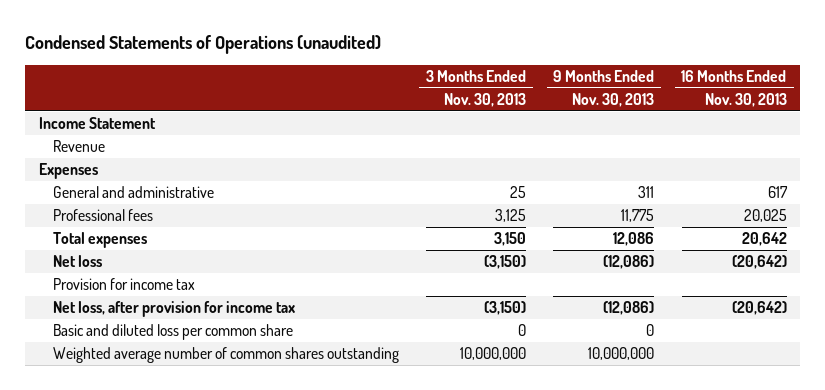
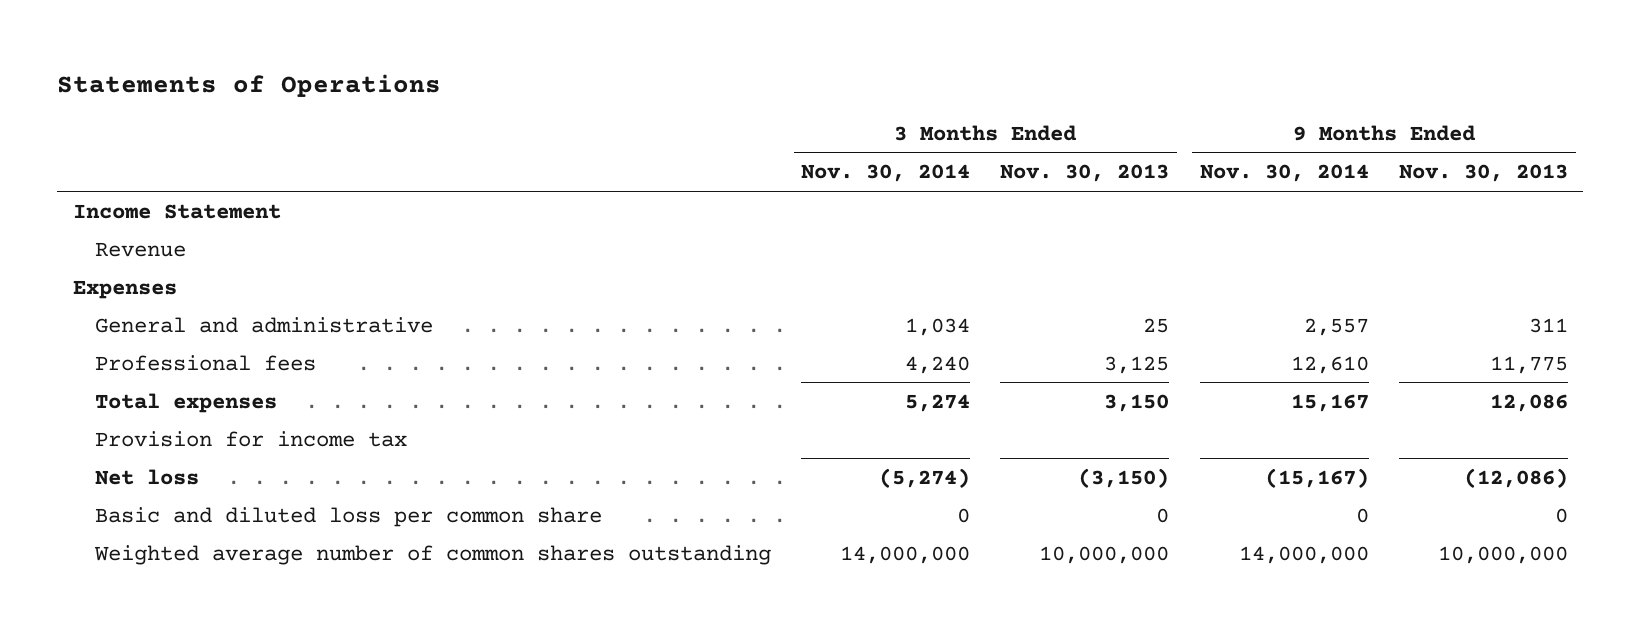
- Condensed Statements of Operations (unaudited)
+ Statements of Operations
- | 3 Months Ended Nov. 30, 2013 | 9 Months Ended Nov. 30, 2013 | 16 Months Ended Nov. 30, 2013
+ | 3 Months Ended Nov. 30, 2014 | 3 Months Ended Nov. 30, 2013 | 9 Months Ended Nov. 30, 2014 | 9 Months Ended Nov. 30, 2013
- Net loss, after provision for income tax | (3,150) | (12,086) | (20,642)
moved down: Net loss | (5,274) | (3,150) | (15,167) | (12,086)

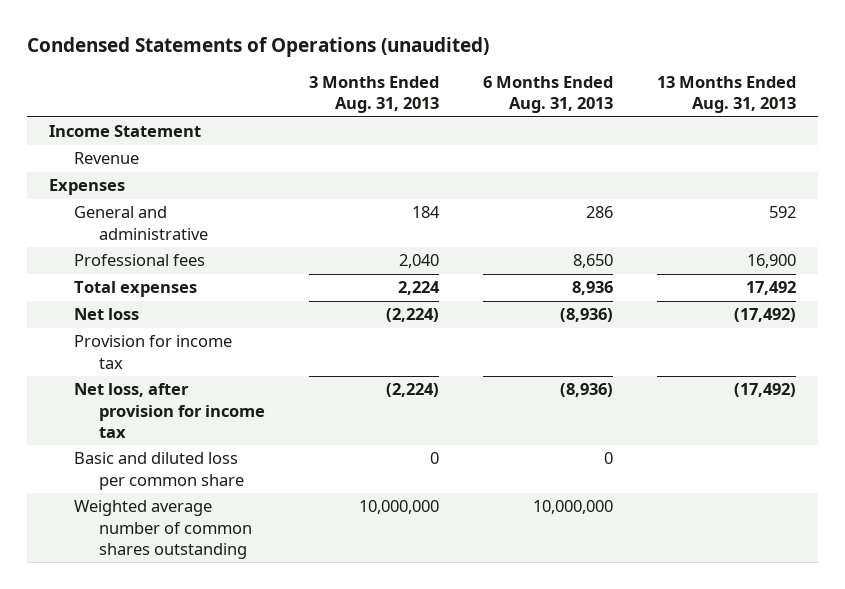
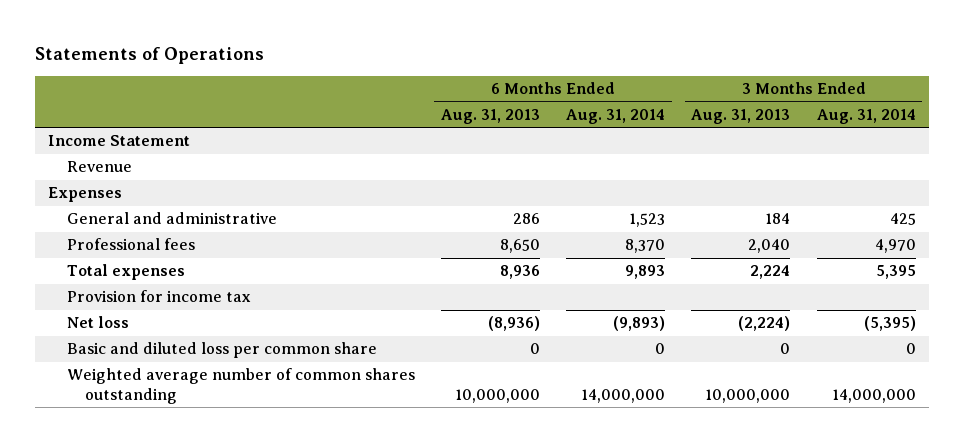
- Condensed Statements of Operations (unaudited)
+ Statements of Operations
- | 3 Months Ended Aug. 31, 2013 | 6 Months Ended Aug. 31, 2013 | 13 Months Ended Aug. 31, 2013
+ | 6 Months Ended Aug. 31, 2013 | 6 Months Ended Aug. 31, 2014 | 3 Months Ended Aug. 31, 2013 | 3 Months Ended Aug. 31, 2014
- Net loss, after provision for income tax | (2,224) | (8,936) | (17,492)
moved down: Net loss | (8,936) | (9,893) | (2,224) | (5,395)

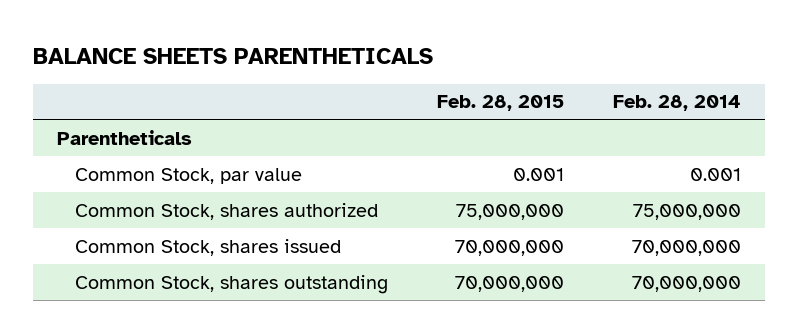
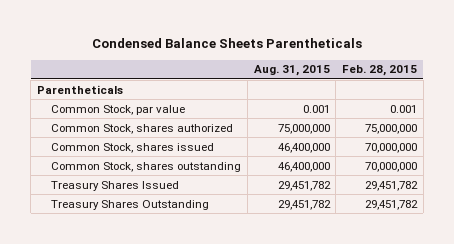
- BALANCE SHEETS PARENTHETICALS
+ Condensed Balance Sheets Parentheticals
- | Feb. 28, 2015 | Feb. 28, 2014
+ | Aug. 31, 2015 | Feb. 28, 2015
+ Treasury Shares Issued | 29,451,782 | 29,451,782
+ Treasury Shares Outstanding | 29,451,782 | 29,451,782

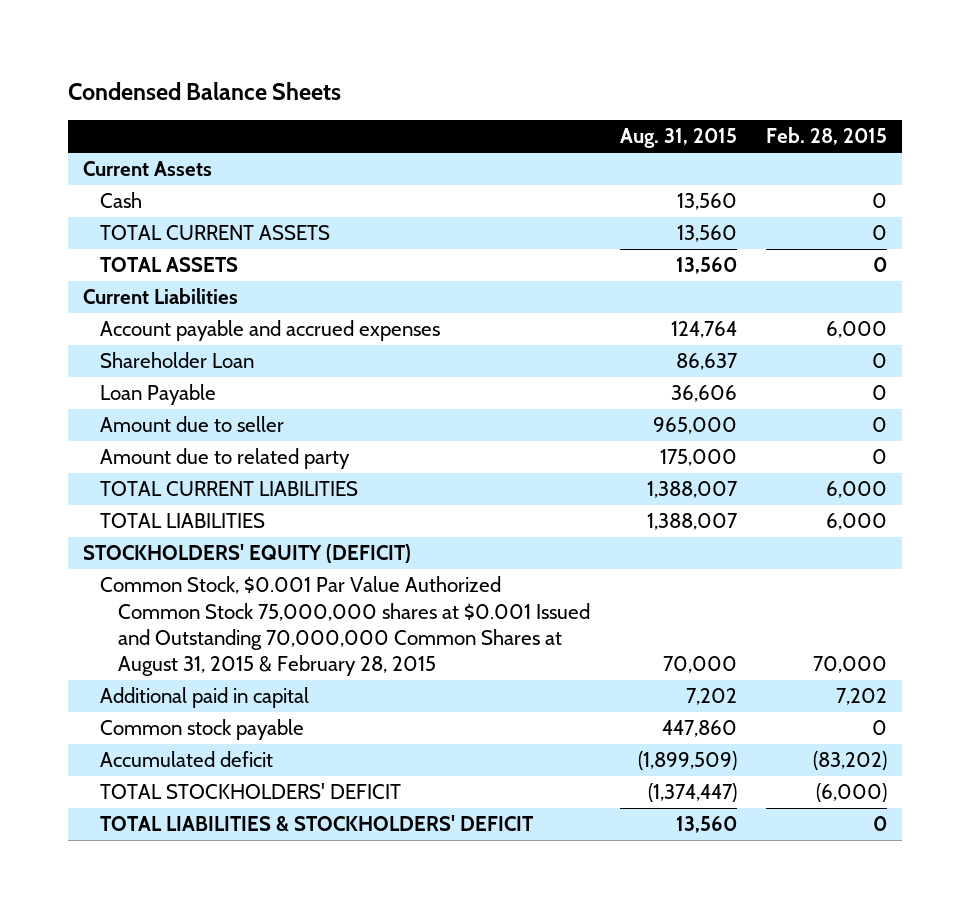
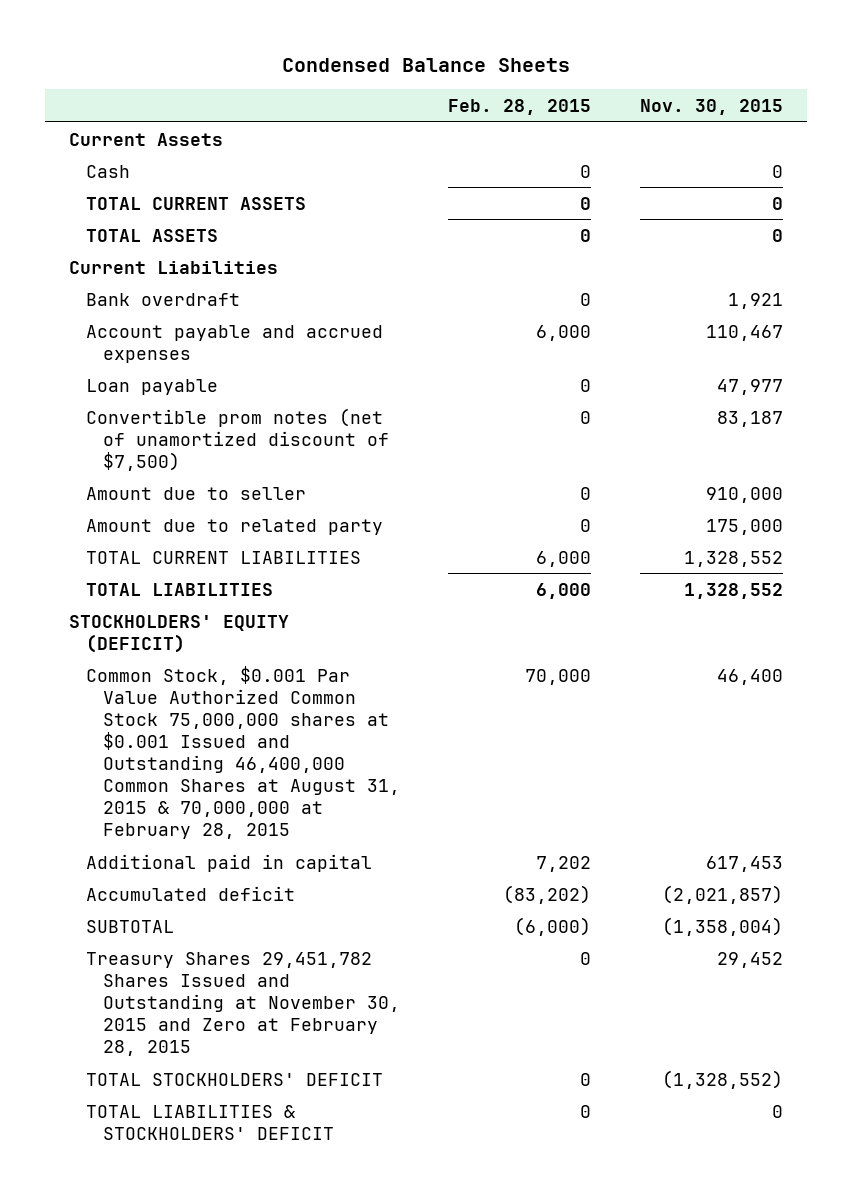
- | Aug. 31, 2015 | Feb. 28, 2015
+ | Feb. 28, 2015 | Nov. 30, 2015
+ Bank overdraft | 0 | 1,921
- Shareholder Loan | 86,637 | 0
- Loan Payable | 36,606 | 0
+ Loan payable | 0 | 47,977
+ Convertible prom notes (net of unamortized discount of $7,500) | 0 | 83,187
- Common Stock, $0.001 Par Value Authorized Common Stock 75,000,000 shares at $0.001 Issued and Outstanding 70,000,000 Common Shares at August 31, 2015 & February 28, 2015 | 70,000 | 70,000
+ Common Stock, $0.001 Par Value Authorized Common Stock 75,000,000 shares at $0.001 Issued and Outstanding 46,400,000 Common Shares at August 31, 2015 & 70,000,000 at February 28, 2015 | 70,000 | 46,400
- Common stock payable | 447,860 | 0
- TOTAL STOCKHOLDERS' DEFICIT | (1,374,447) | (6,000)
+ SUBTOTAL | (6,000) | (1,358,004)
+ Treasury Shares 29,451,782 Shares Issued and Outstanding at November 30, 2015 and Zero at February 28, 2015 | 0 | 29,452
+ TOTAL STOCKHOLDERS' DEFICIT | 0 | (1,328,552)

